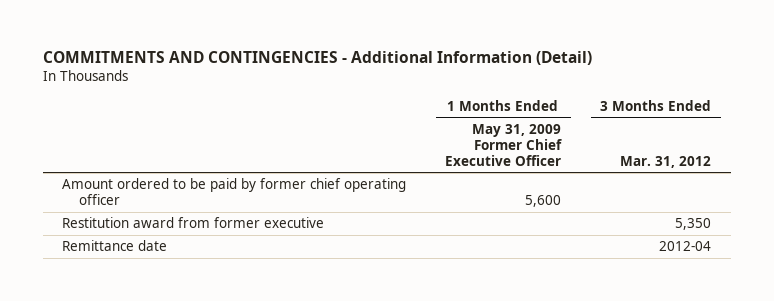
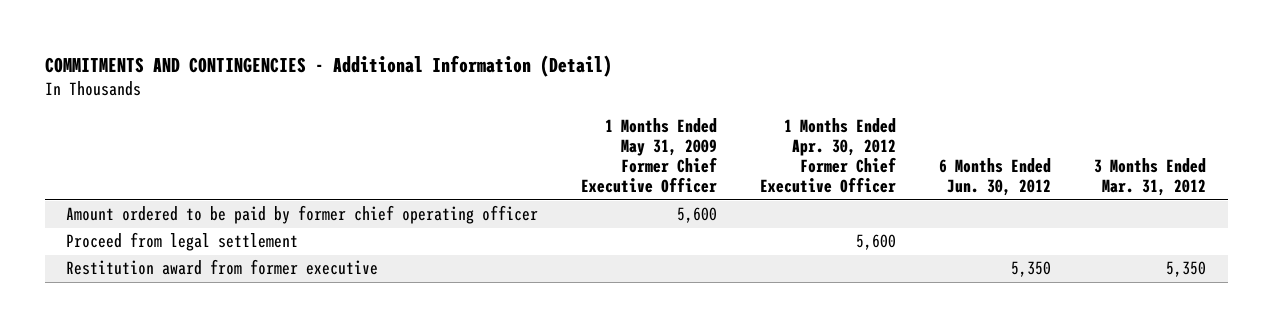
- | 1 Months Ended May 31, 2009 Former Chief Executive Officer | 3 Months Ended Mar. 31, 2012
+ | 1 Months Ended May 31, 2009 Former Chief Executive Officer | 1 Months Ended Apr. 30, 2012 Former Chief Executive Officer | 6 Months Ended Jun. 30, 2012 | 3 Months Ended Mar. 31, 2012
+ Proceed from legal settlement | | 5,600 | |
- Remittance date | | 2012-04

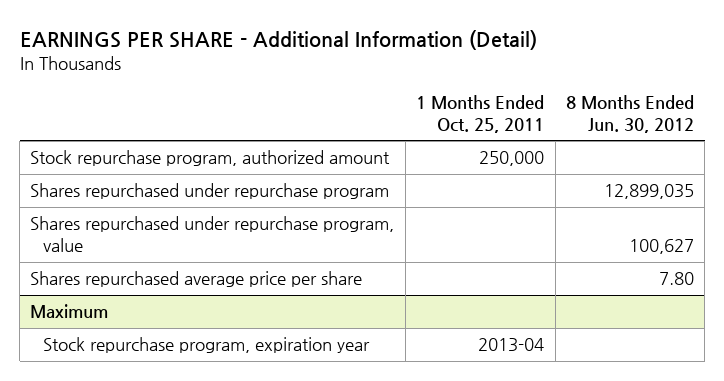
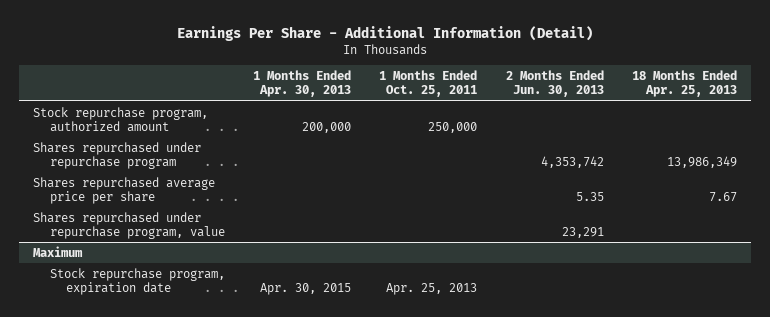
- EARNINGS PER SHARE - Additional Information (Detail)
+ Earnings Per Share - Additional Information (Detail)
- | 1 Months Ended Oct. 25, 2011 | 8 Months Ended Jun. 30, 2012
+ | 1 Months Ended Apr. 30, 2013 | 1 Months Ended Oct. 25, 2011 | 2 Months Ended Jun. 30, 2013 | 18 Months Ended Apr. 25, 2013
moved down: Shares repurchased under repurchase program, value | | | 23,291 |
@ Maximum
- Stock repurchase program, expiration year | 2013-04 |
+ Stock repurchase program, expiration date | Apr. 30, 2015 | Apr. 25, 2013 | |

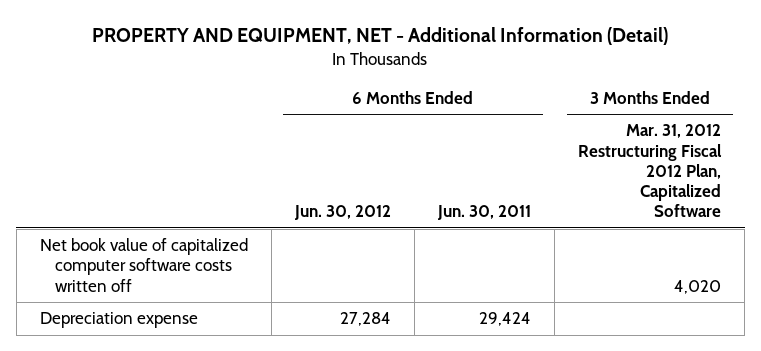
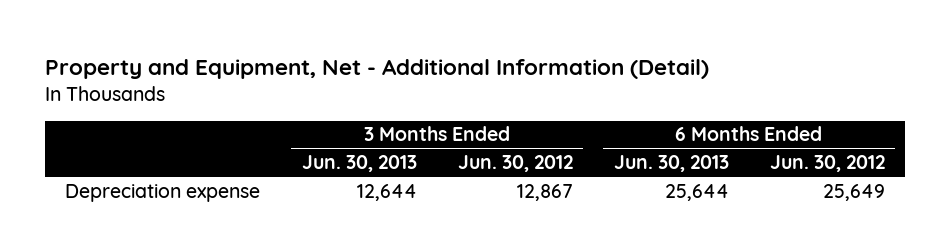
- PROPERTY AND EQUIPMENT, NET - Additional Information (Detail)
+ Property and Equipment, Net - Additional Information (Detail)
- | 6 Months Ended Jun. 30, 2012 | 6 Months Ended Jun. 30, 2011 | 3 Months Ended Mar. 31, 2012 Restructuring Fiscal 2012 Plan, Capitalized Software
+ | 3 Months Ended Jun. 30, 2013 | 3 Months Ended Jun. 30, 2012 | 6 Months Ended Jun. 30, 2013 | 6 Months Ended Jun. 30, 2012
- Net book value of capitalized computer software costs written off | | | 4,020
- Depreciation expense | 27,284 | 29,424 |
+ Depreciation expense | 12,644 | 12,867 | 25,644 | 25,649

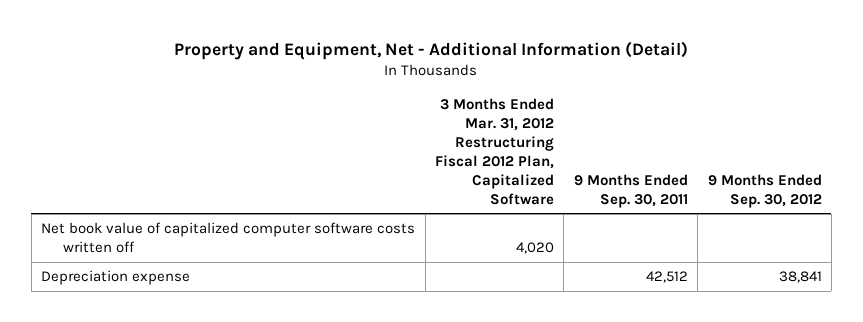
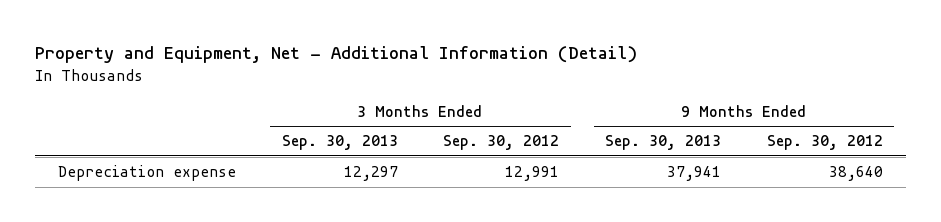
- | 3 Months Ended Mar. 31, 2012 Restructuring Fiscal 2012 Plan, Capitalized Software | 9 Months Ended Sep. 30, 2011 | 9 Months Ended Sep. 30, 2012
+ | 3 Months Ended Sep. 30, 2013 | 3 Months Ended Sep. 30, 2012 | 9 Months Ended Sep. 30, 2013 | 9 Months Ended Sep. 30, 2012
- Net book value of capitalized computer software costs written off | 4,020 | |
- Depreciation expense | | 42,512 | 38,841
+ Depreciation expense | 12,297 | 12,991 | 37,941 | 38,640

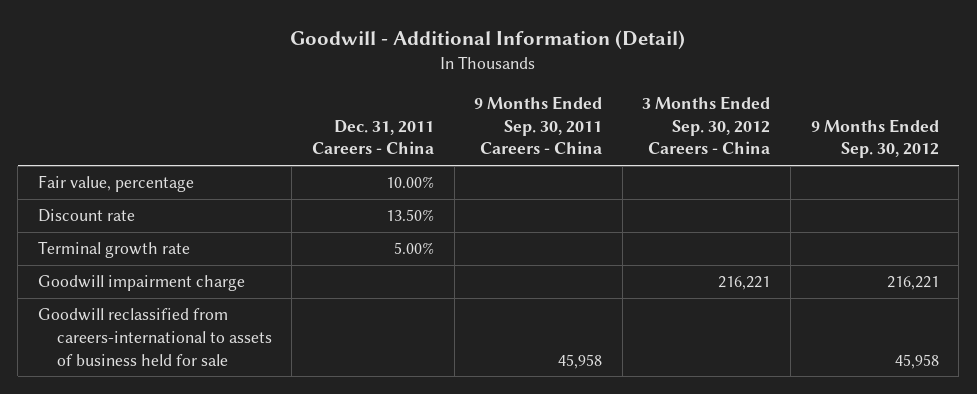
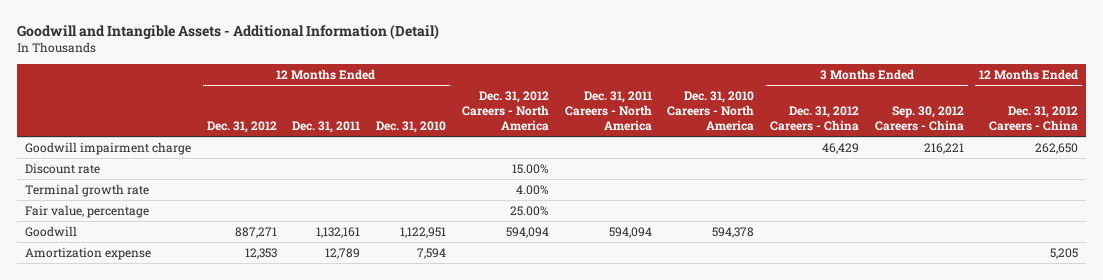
- Goodwill - Additional Information (Detail)
+ Goodwill and Intangible Assets - Additional Information (Detail)
- | Dec. 31, 2011 Careers - China | 9 Months Ended Sep. 30, 2011 Careers - China | 3 Months Ended Sep. 30, 2012 Careers - China | 9 Months Ended Sep. 30, 2012
+ | 12 Months Ended Dec. 31, 2012 | 12 Months Ended Dec. 31, 2011 | 12 Months Ended Dec. 31, 2010 | Dec. 31, 2012 Careers - North America | Dec. 31, 2011 Careers - North America | Dec. 31, 2010 Careers - North America | 3 Months Ended Dec. 31, 2012 Careers - China | 3 Months Ended Sep. 30, 2012 Careers - China | 12 Months Ended Dec. 31, 2012 Careers - China
moved up: Goodwill impairment charge | | | | | | | 46,429 | 216,221 | 262,650
- Goodwill reclassified from careers-international to assets of business held for sale | | 45,958 | | 45,958
moved down: Fair value, percentage | | | | 25.00% | | | | |
+ Goodwill | 887,271 | 1,132,161 | 1,122,951 | 594,094 | 594,094 | 594,378 | | |
+ Amortization expense | 12,353 | 12,789 | 7,594 | | | | | | 5,205

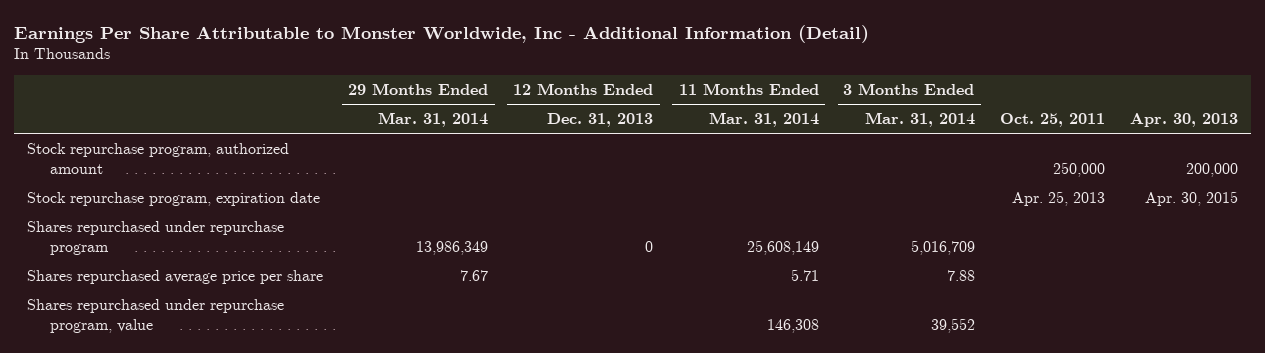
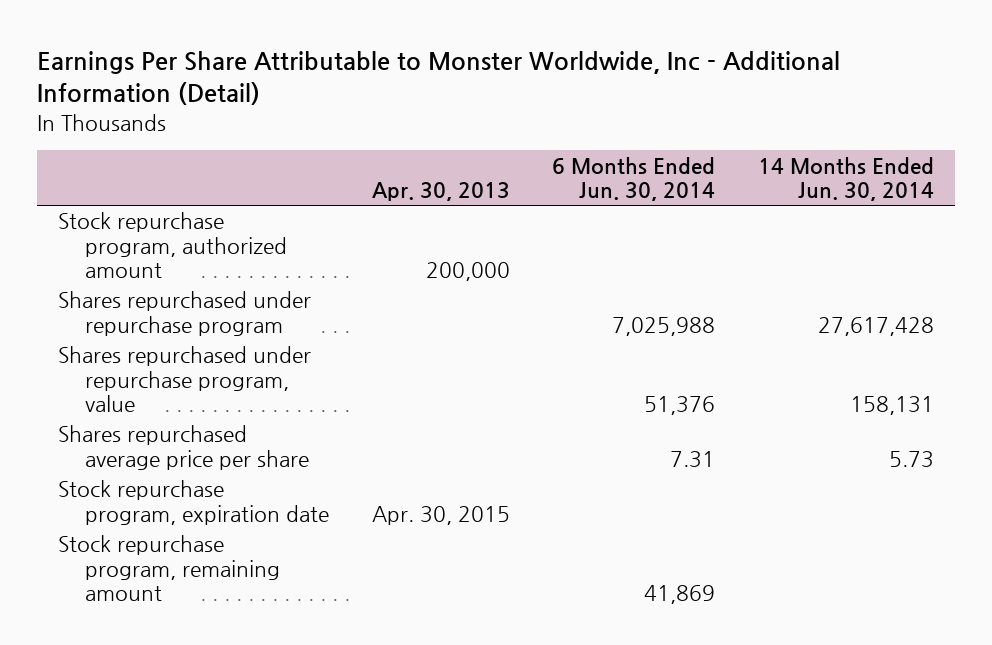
- | 29 Months Ended Mar. 31, 2014 | 12 Months Ended Dec. 31, 2013 | 11 Months Ended Mar. 31, 2014 | 3 Months Ended Mar. 31, 2014 | Oct. 25, 2011 | Apr. 30, 2013
+ | Apr. 30, 2013 | 6 Months Ended Jun. 30, 2014 | 14 Months Ended Jun. 30, 2014
moved down: Shares repurchased average price per share | | 7.31 | 5.73
moved down: Stock repurchase program, expiration date | Apr. 30, 2015 | |
+ Stock repurchase program, remaining amount | | 41,869 |

